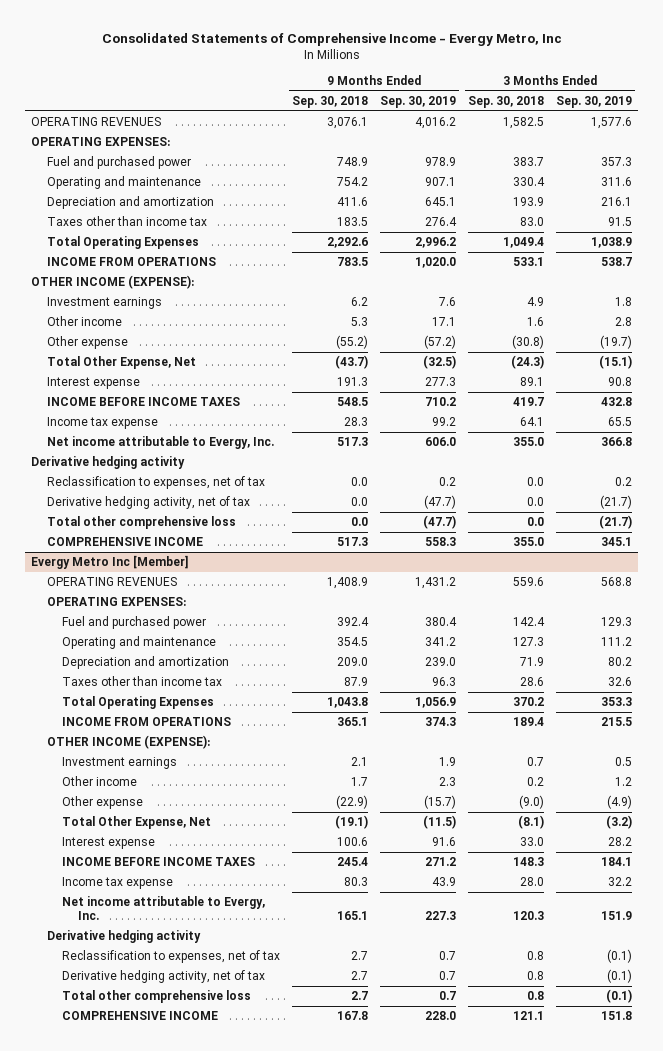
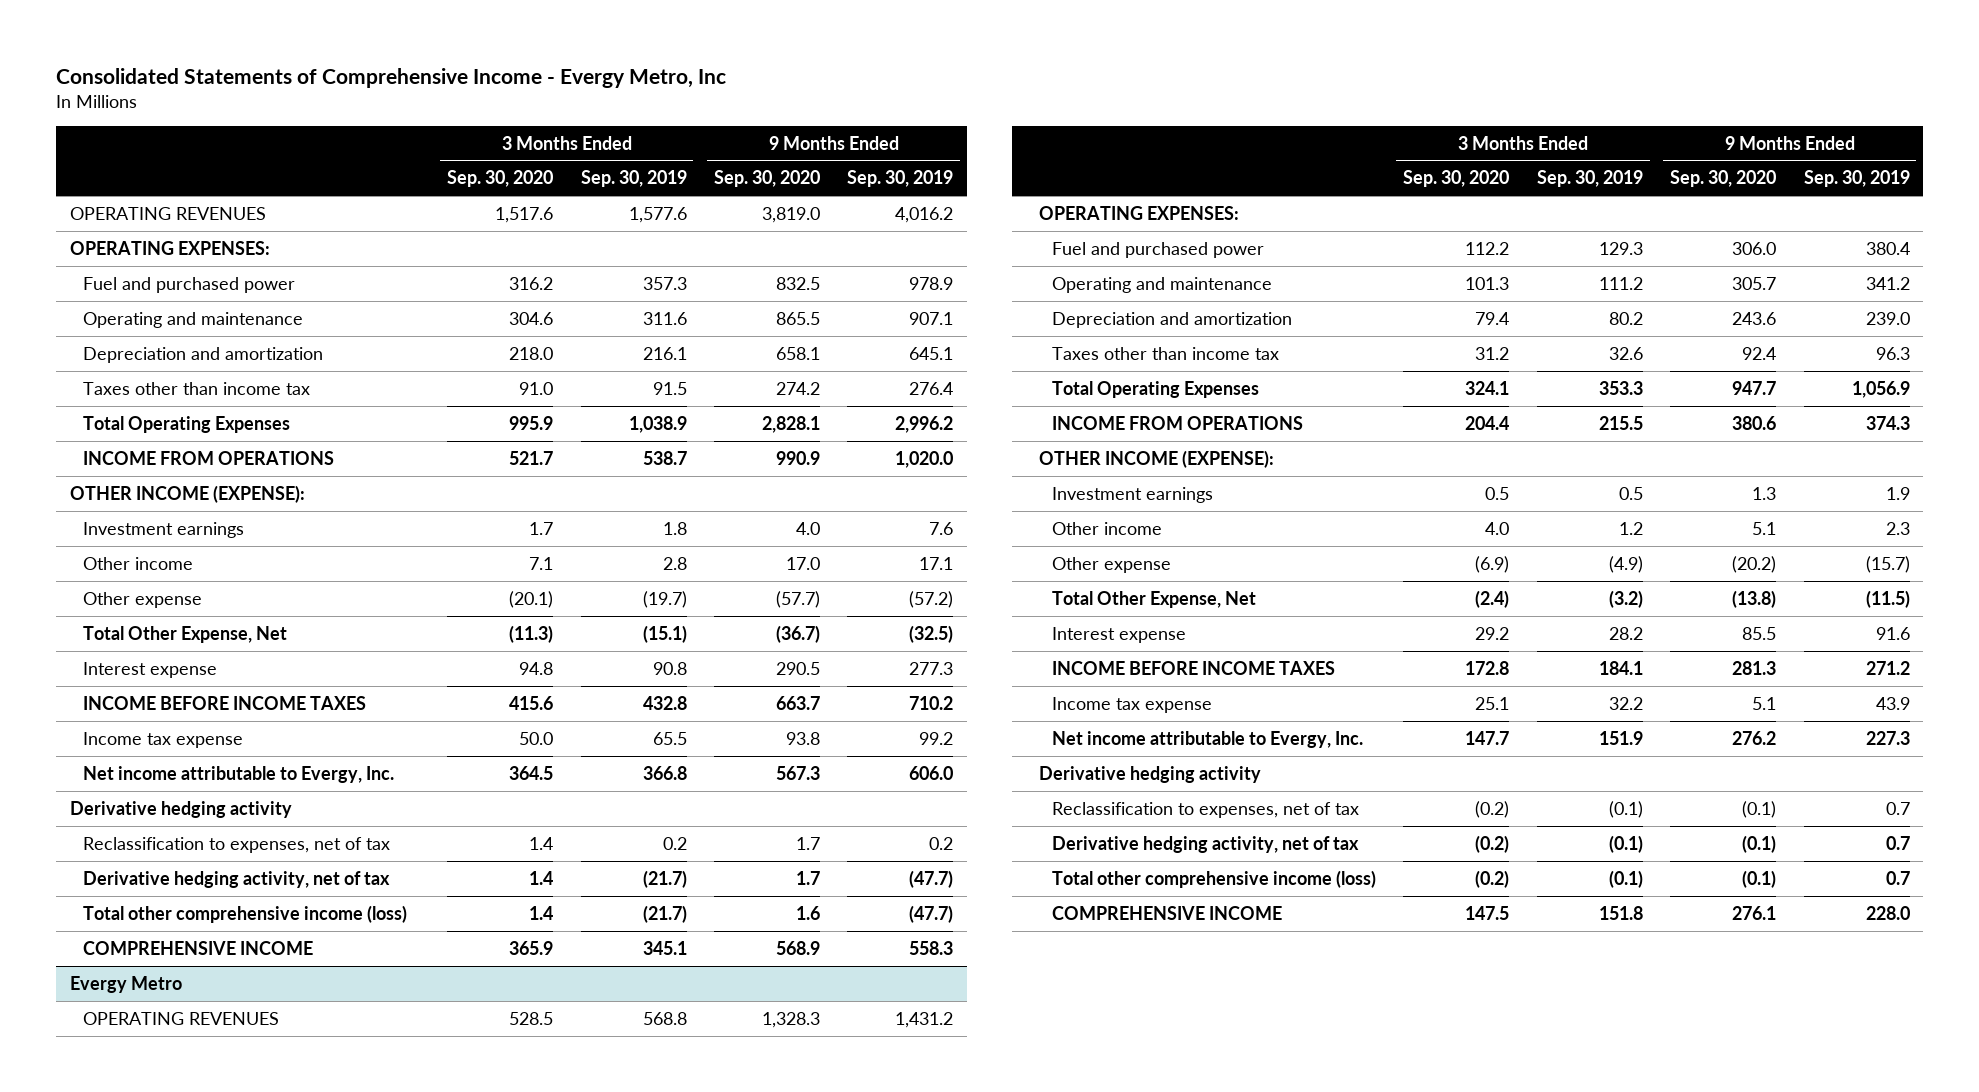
- | 9 Months Ended Sep. 30, 2018 | 9 Months Ended Sep. 30, 2019 | 3 Months Ended Sep. 30, 2018 | 3 Months Ended Sep. 30, 2019
+ | 3 Months Ended Sep. 30, 2020 | 3 Months Ended Sep. 30, 2019 | 9 Months Ended Sep. 30, 2020 | 9 Months Ended Sep. 30, 2019
- Total other comprehensive loss | 0.0 | (47.7) | 0.0 | (21.7)
+ Total other comprehensive income (loss) | 1.4 | (21.7) | 1.6 | (47.7)
- Evergy Metro Inc [Member]
+ Evergy Metro
- Total other comprehensive loss | 2.7 | 0.7 | 0.8 | (0.1)
+ Total other comprehensive income (loss) | (0.2) | (0.1) | (0.1) | 0.7

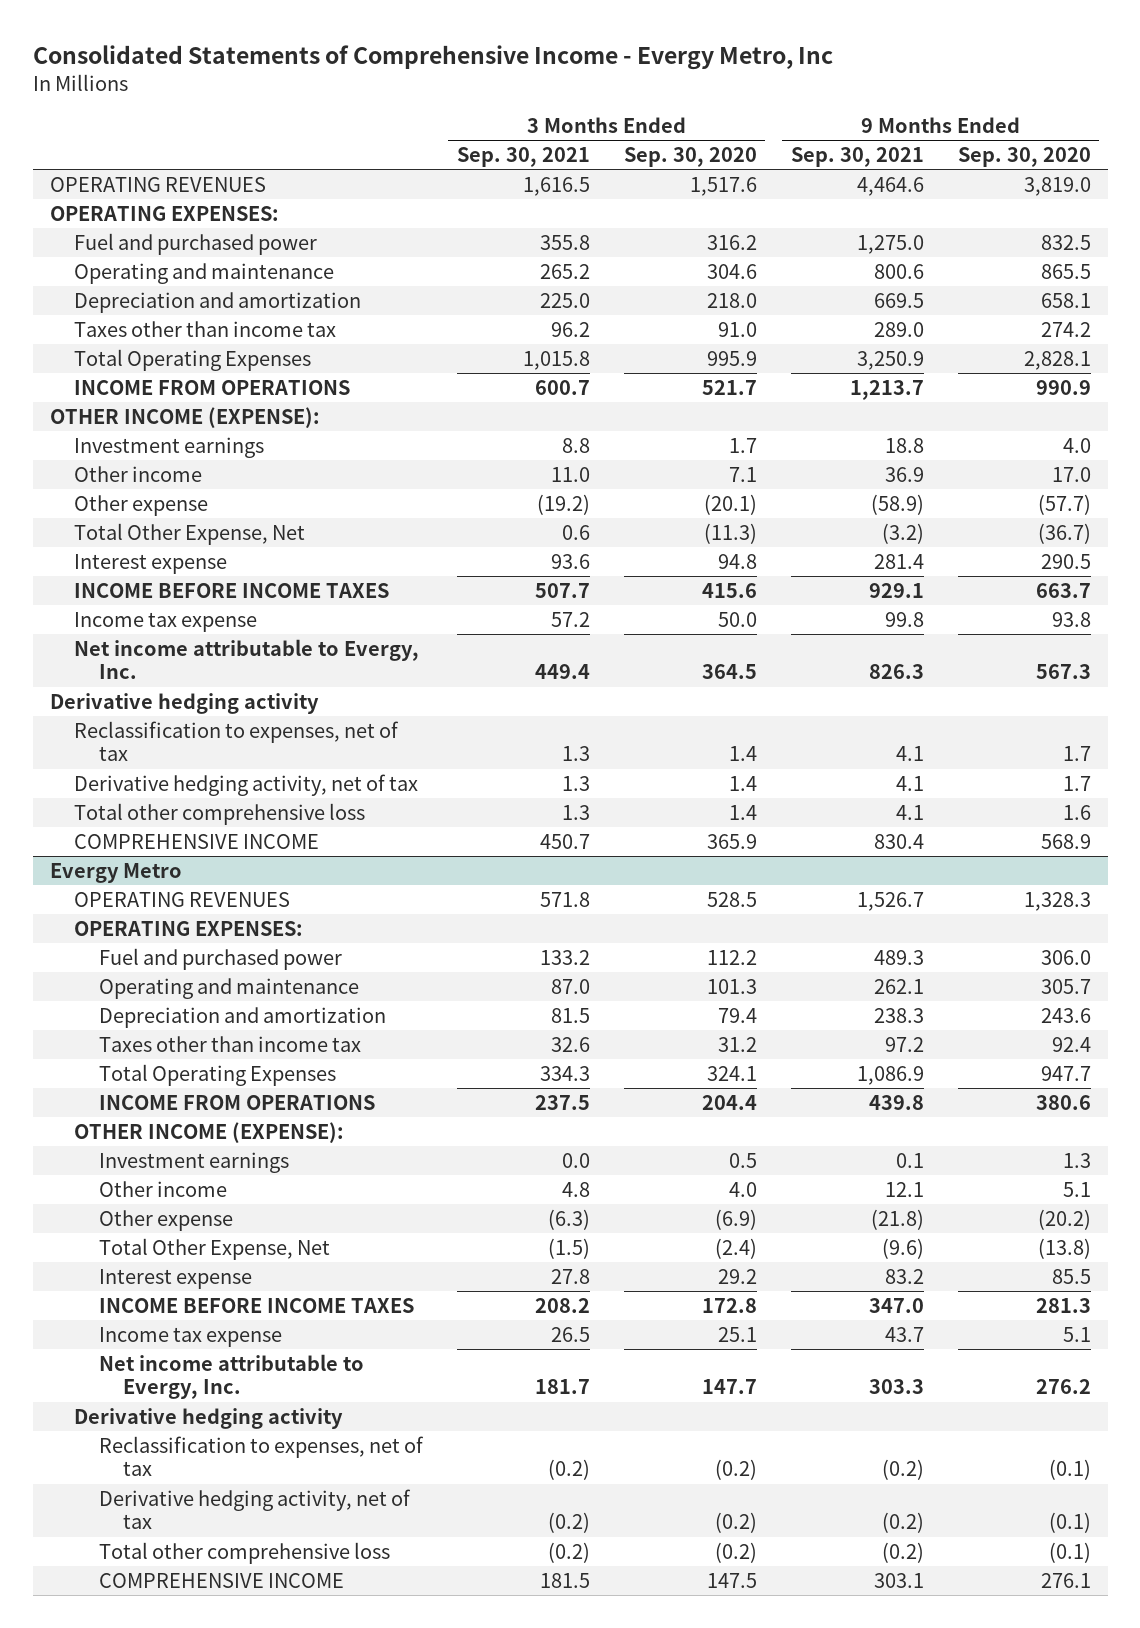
- | 3 Months Ended Sep. 30, 2020 | 3 Months Ended Sep. 30, 2019 | 9 Months Ended Sep. 30, 2020 | 9 Months Ended Sep. 30, 2019
+ | 3 Months Ended Sep. 30, 2021 | 3 Months Ended Sep. 30, 2020 | 9 Months Ended Sep. 30, 2021 | 9 Months Ended Sep. 30, 2020
- Total other comprehensive income (loss) | 1.4 | (21.7) | 1.6 | (47.7)
+ Total other comprehensive loss | 1.3 | 1.4 | 4.1 | 1.6
@ Evergy Metro
- Total other comprehensive income (loss) | (0.2) | (0.1) | (0.1) | 0.7
+ Total other comprehensive loss | (0.2) | (0.2) | (0.2) | (0.1)

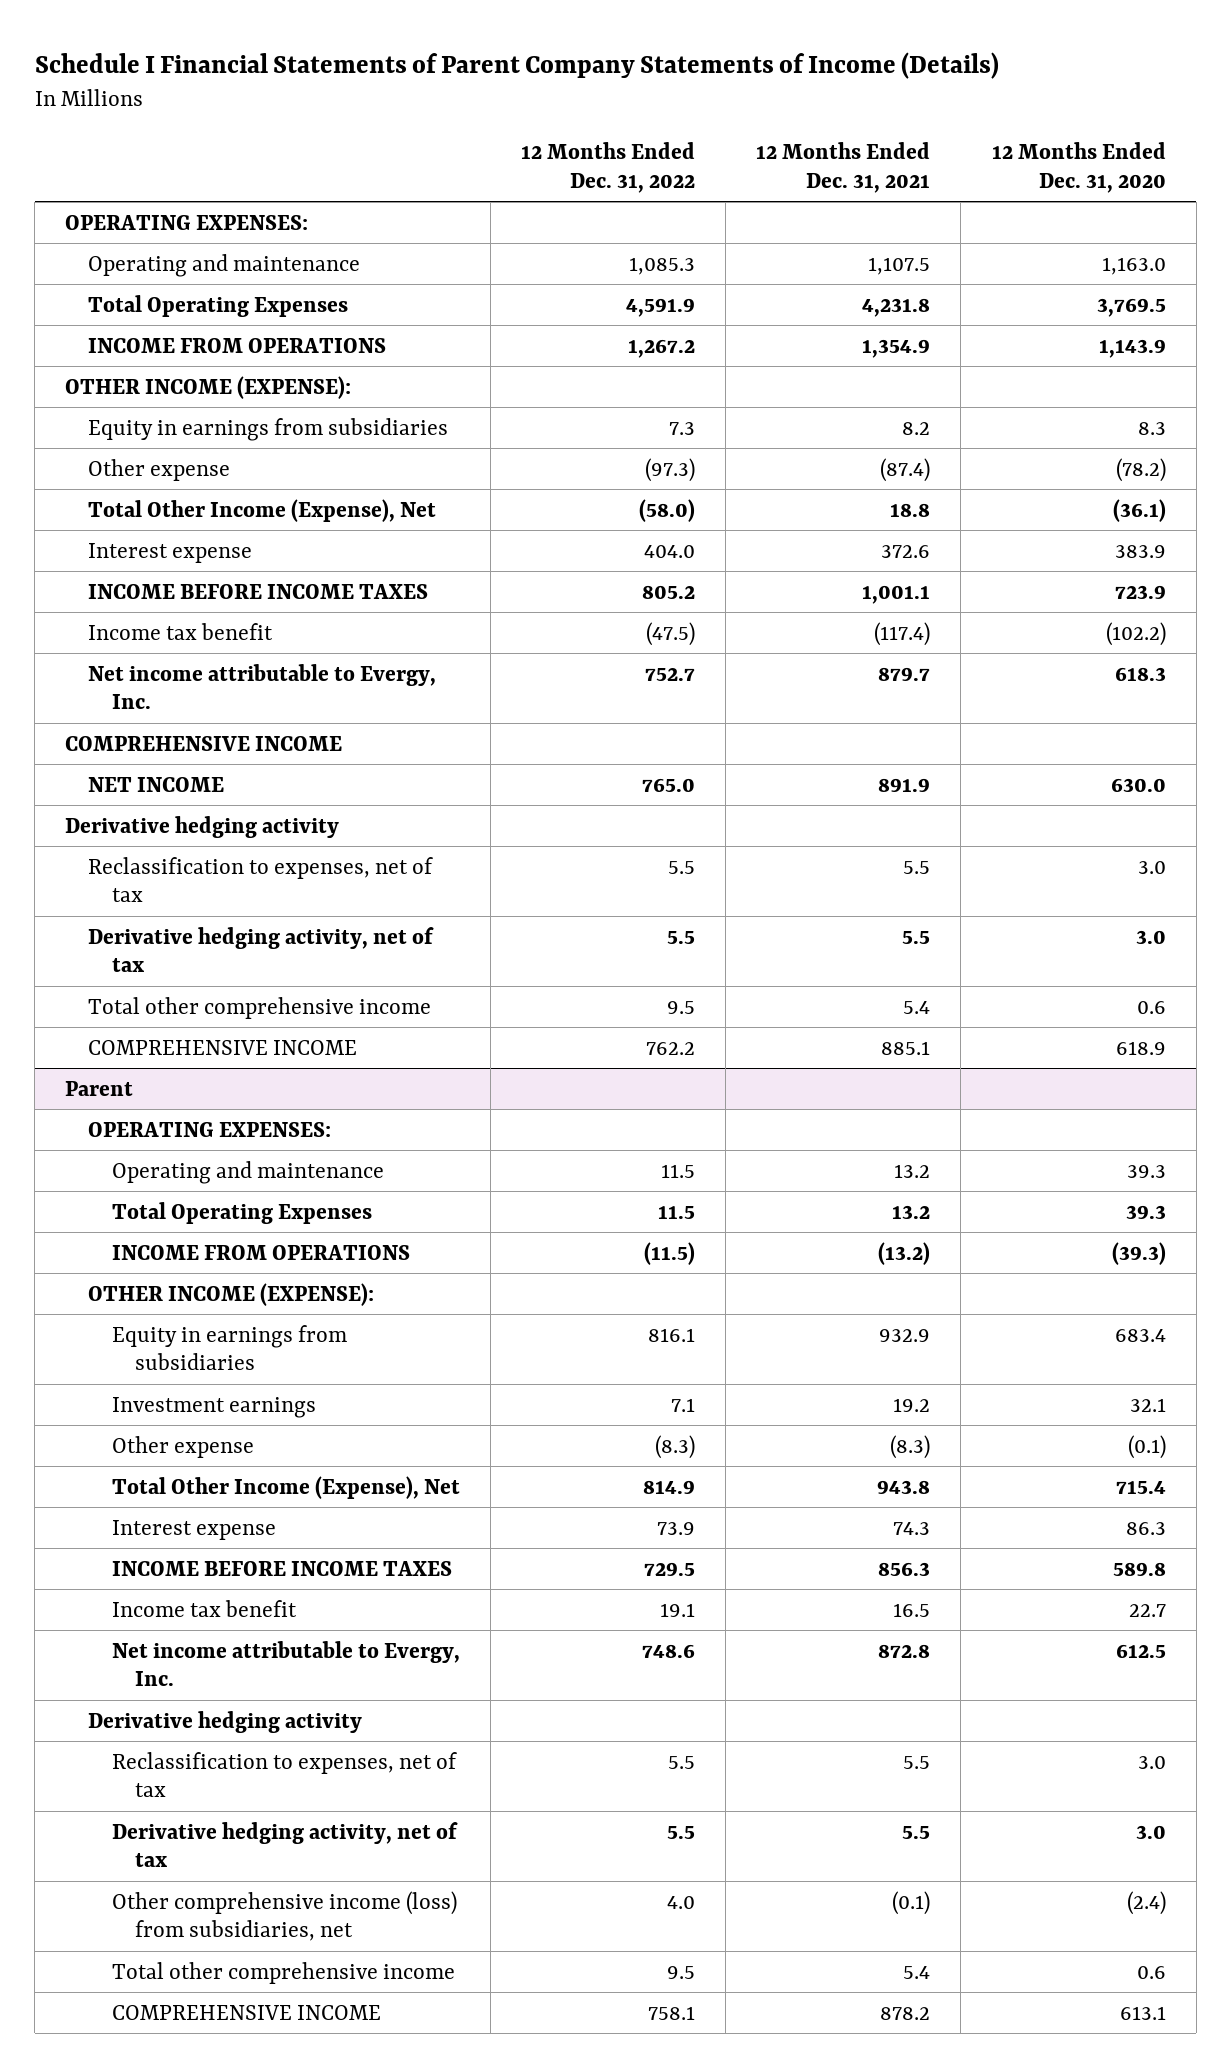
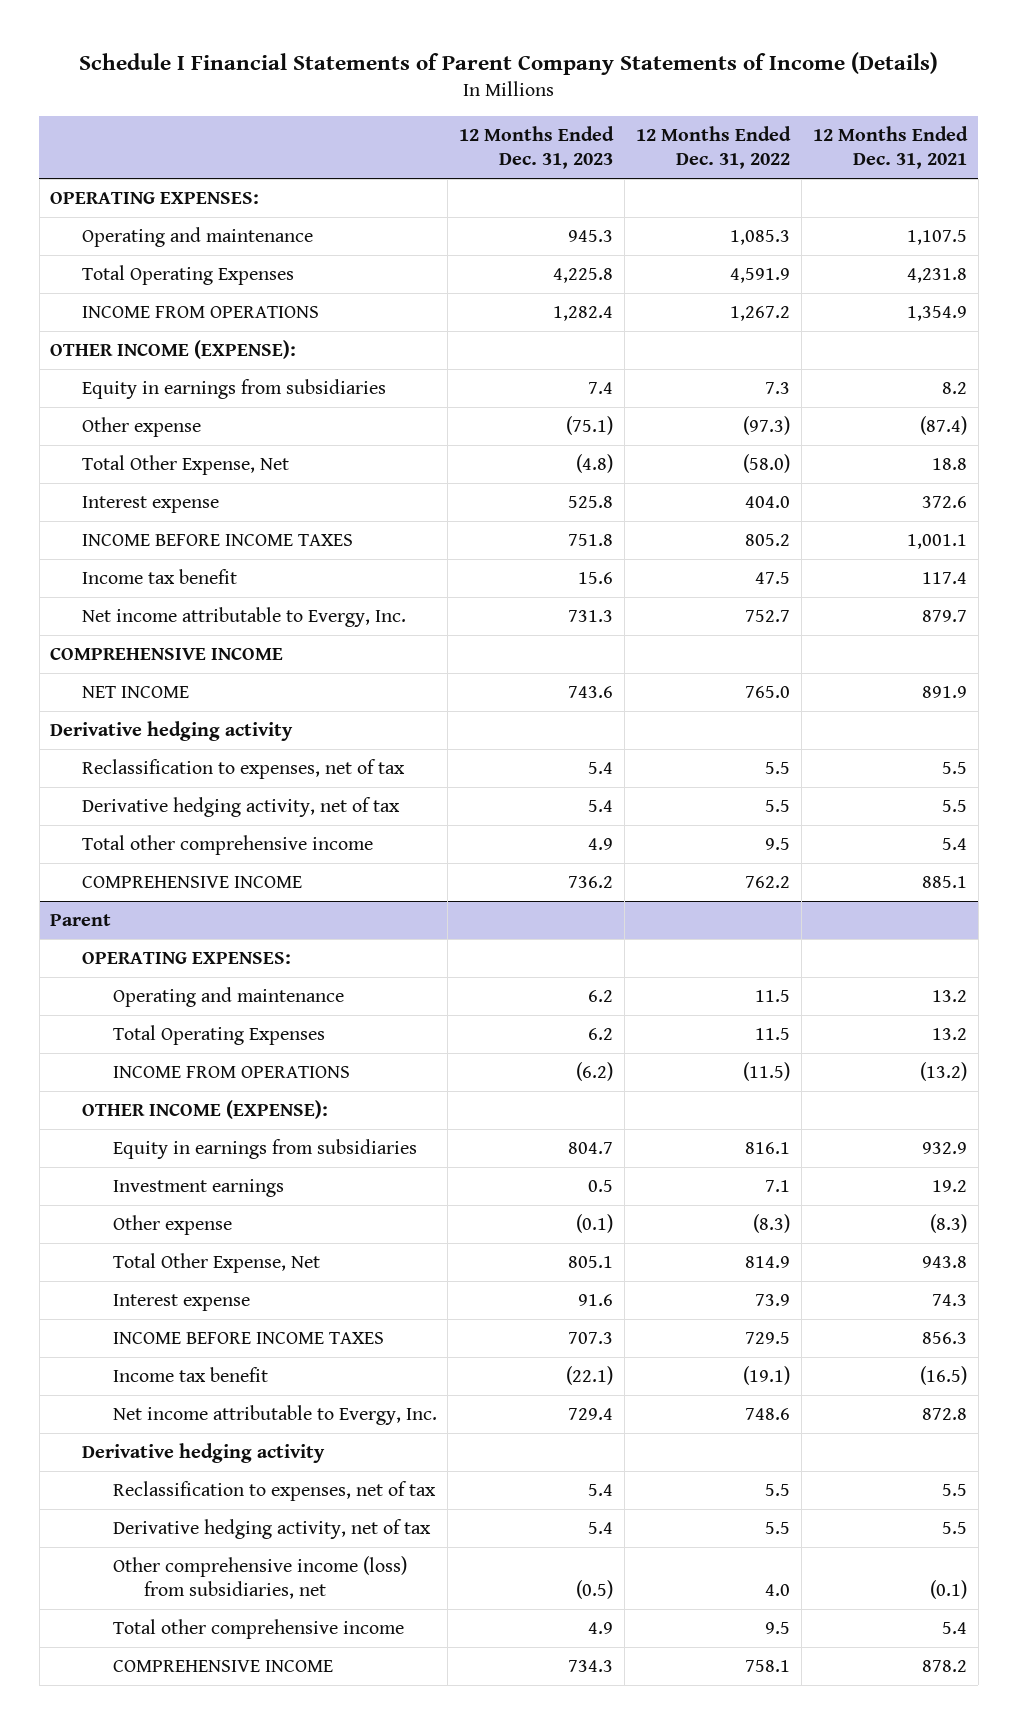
- | 12 Months Ended Dec. 31, 2022 | 12 Months Ended Dec. 31, 2021 | 12 Months Ended Dec. 31, 2020
+ | 12 Months Ended Dec. 31, 2023 | 12 Months Ended Dec. 31, 2022 | 12 Months Ended Dec. 31, 2021
- Total Other Income (Expense), Net | (58.0) | 18.8 | (36.1)
+ Total Other Expense, Net | (4.8) | (58.0) | 18.8
- Income tax benefit | (47.5) | (117.4) | (102.2)
+ Income tax benefit | 15.6 | 47.5 | 117.4
@ Parent
- Total Other Income (Expense), Net | 814.9 | 943.8 | 715.4
+ Total Other Expense, Net | 805.1 | 814.9 | 943.8
- Income tax benefit | 19.1 | 16.5 | 22.7
+ Income tax benefit | (22.1) | (19.1) | (16.5)

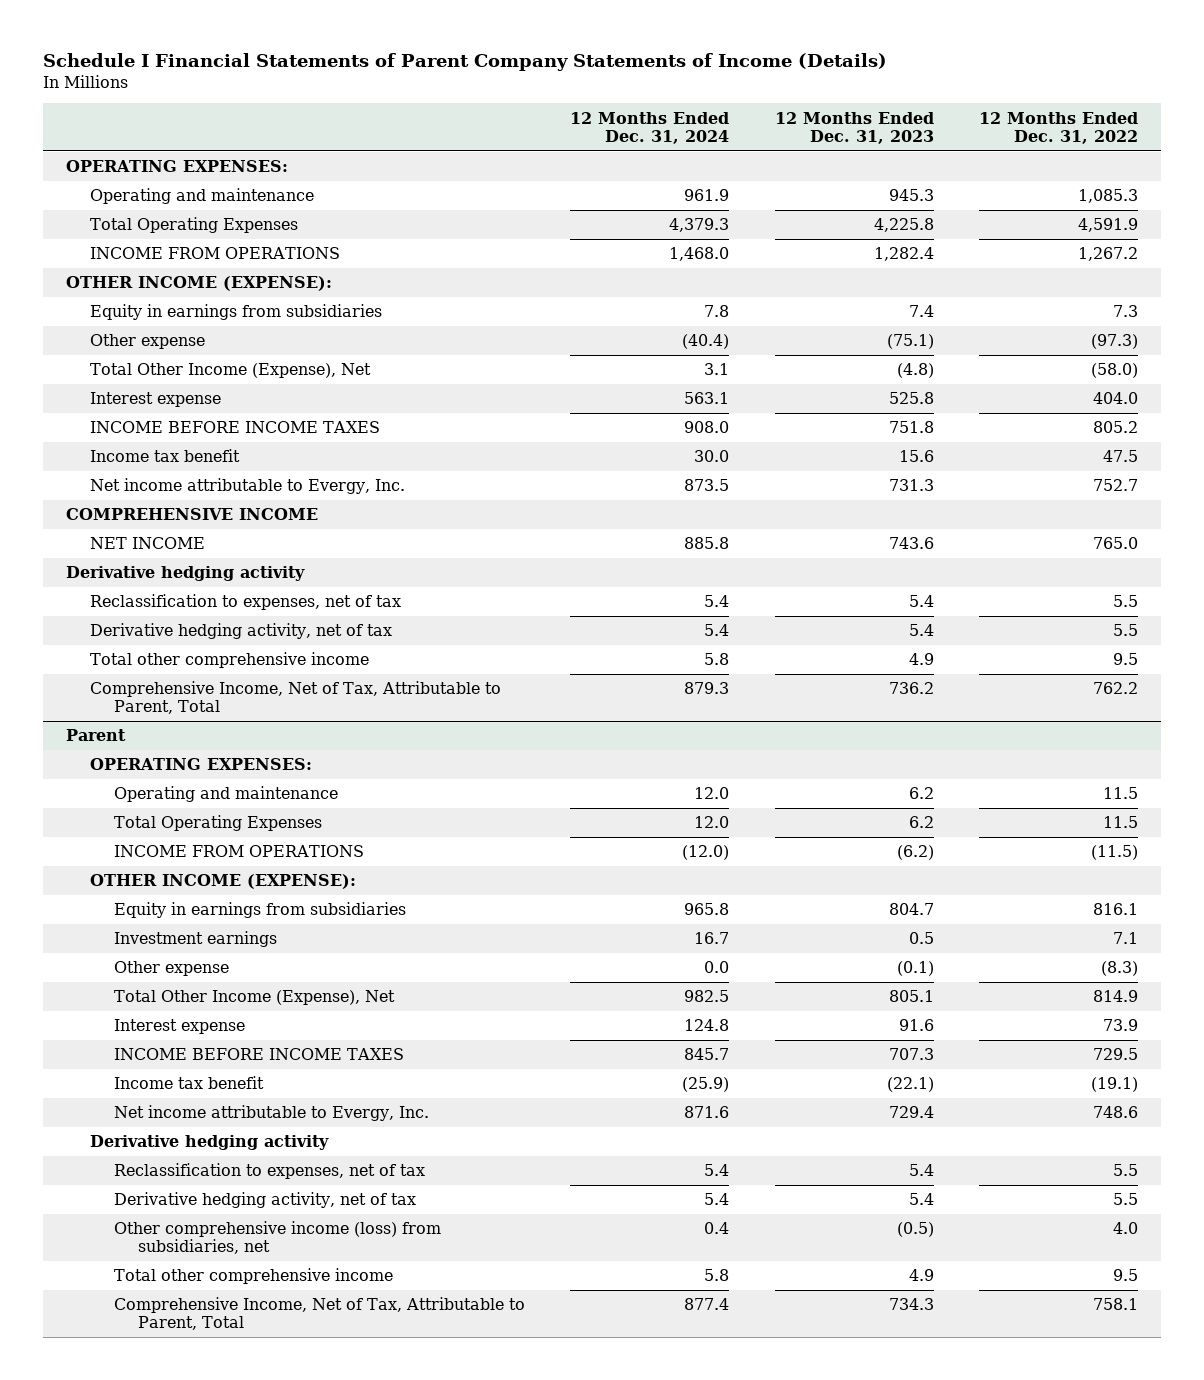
- | 12 Months Ended Dec. 31, 2023 | 12 Months Ended Dec. 31, 2022 | 12 Months Ended Dec. 31, 2021
+ | 12 Months Ended Dec. 31, 2024 | 12 Months Ended Dec. 31, 2023 | 12 Months Ended Dec. 31, 2022
- Total Other Expense, Net | (4.8) | (58.0) | 18.8
+ Total Other Income (Expense), Net | 3.1 | (4.8) | (58.0)
- COMPREHENSIVE INCOME | 736.2 | 762.2 | 885.1
+ Comprehensive Income, Net of Tax, Attributable to Parent, Total | 879.3 | 736.2 | 762.2
@ Parent
- Total Other Expense, Net | 805.1 | 814.9 | 943.8
+ Total Other Income (Expense), Net | 982.5 | 805.1 | 814.9
- COMPREHENSIVE INCOME | 734.3 | 758.1 | 878.2
+ Comprehensive Income, Net of Tax, Attributable to Parent, Total | 877.4 | 734.3 | 758.1

